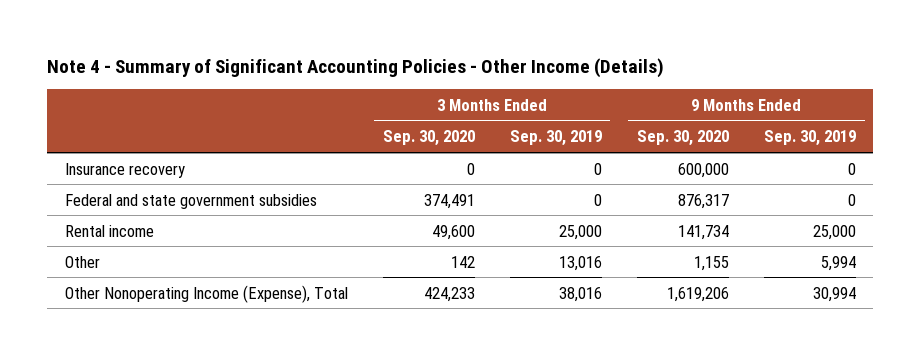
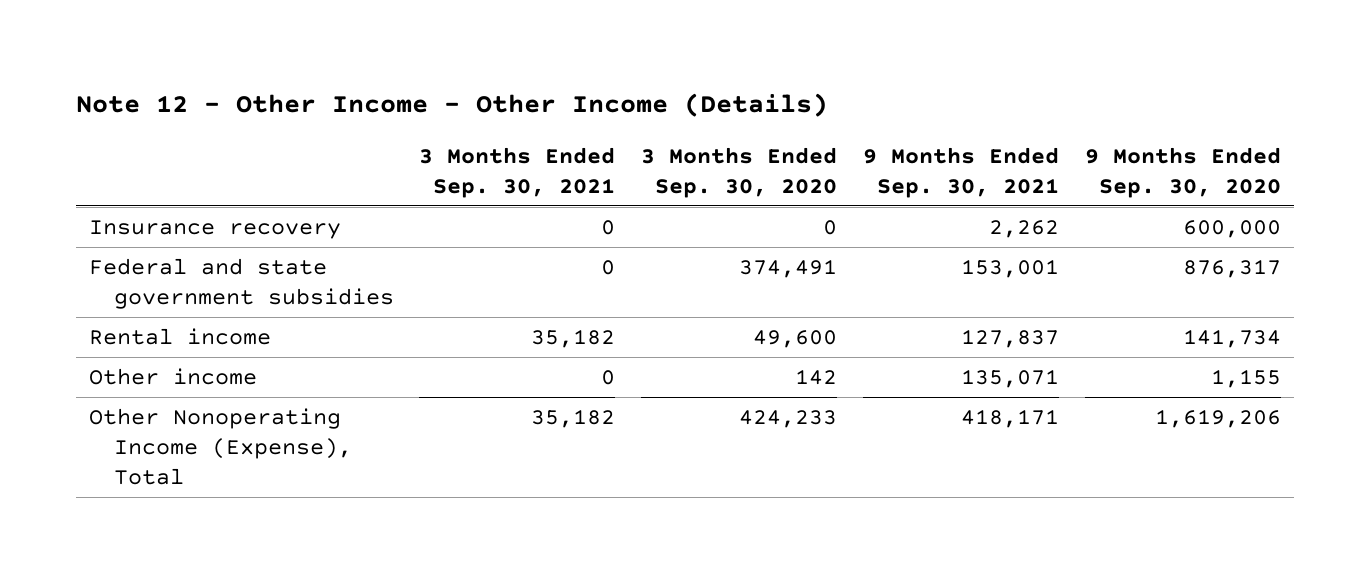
- Note 4 - Summary of Significant Accounting Policies - Other Income (Details)
+ Note 12 - Other Income - Other Income (Details)
- | 3 Months Ended Sep. 30, 2020 | 3 Months Ended Sep. 30, 2019 | 9 Months Ended Sep. 30, 2020 | 9 Months Ended Sep. 30, 2019
+ | 3 Months Ended Sep. 30, 2021 | 3 Months Ended Sep. 30, 2020 | 9 Months Ended Sep. 30, 2021 | 9 Months Ended Sep. 30, 2020
- Other | 142 | 13,016 | 1,155 | 5,994
+ Other income | 0 | 142 | 135,071 | 1,155

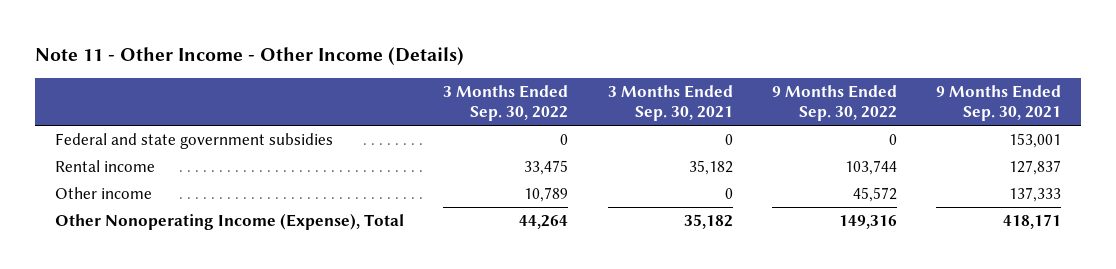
- Note 12 - Other Income - Other Income (Details)
+ Note 11 - Other Income - Other Income (Details)
- | 3 Months Ended Sep. 30, 2021 | 3 Months Ended Sep. 30, 2020 | 9 Months Ended Sep. 30, 2021 | 9 Months Ended Sep. 30, 2020
+ | 3 Months Ended Sep. 30, 2022 | 3 Months Ended Sep. 30, 2021 | 9 Months Ended Sep. 30, 2022 | 9 Months Ended Sep. 30, 2021
- Insurance recovery | 0 | 0 | 2,262 | 600,000
- Other income | 0 | 142 | 135,071 | 1,155
+ Other income | 10,789 | 0 | 45,572 | 137,333

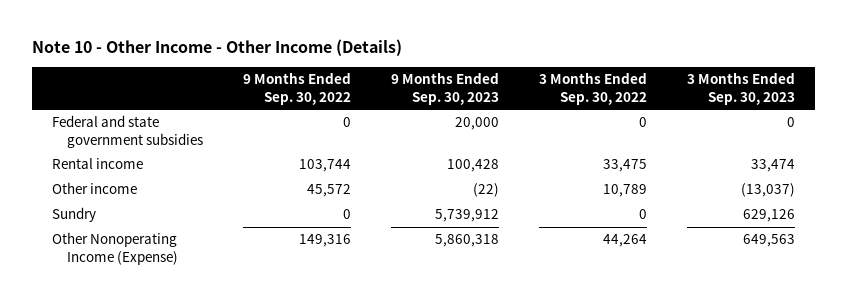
- Note 11 - Other Income - Other Income (Details)
+ Note 10 - Other Income - Other Income (Details)
- | 3 Months Ended Sep. 30, 2022 | 3 Months Ended Sep. 30, 2021 | 9 Months Ended Sep. 30, 2022 | 9 Months Ended Sep. 30, 2021
+ | 9 Months Ended Sep. 30, 2022 | 9 Months Ended Sep. 30, 2023 | 3 Months Ended Sep. 30, 2022 | 3 Months Ended Sep. 30, 2023
- Other Nonoperating Income (Expense), Total | 44,264 | 35,182 | 149,316 | 418,171
+ Sundry | 0 | 5,739,912 | 0 | 629,126
+ Other Nonoperating Income (Expense) | 149,316 | 5,860,318 | 44,264 | 649,563

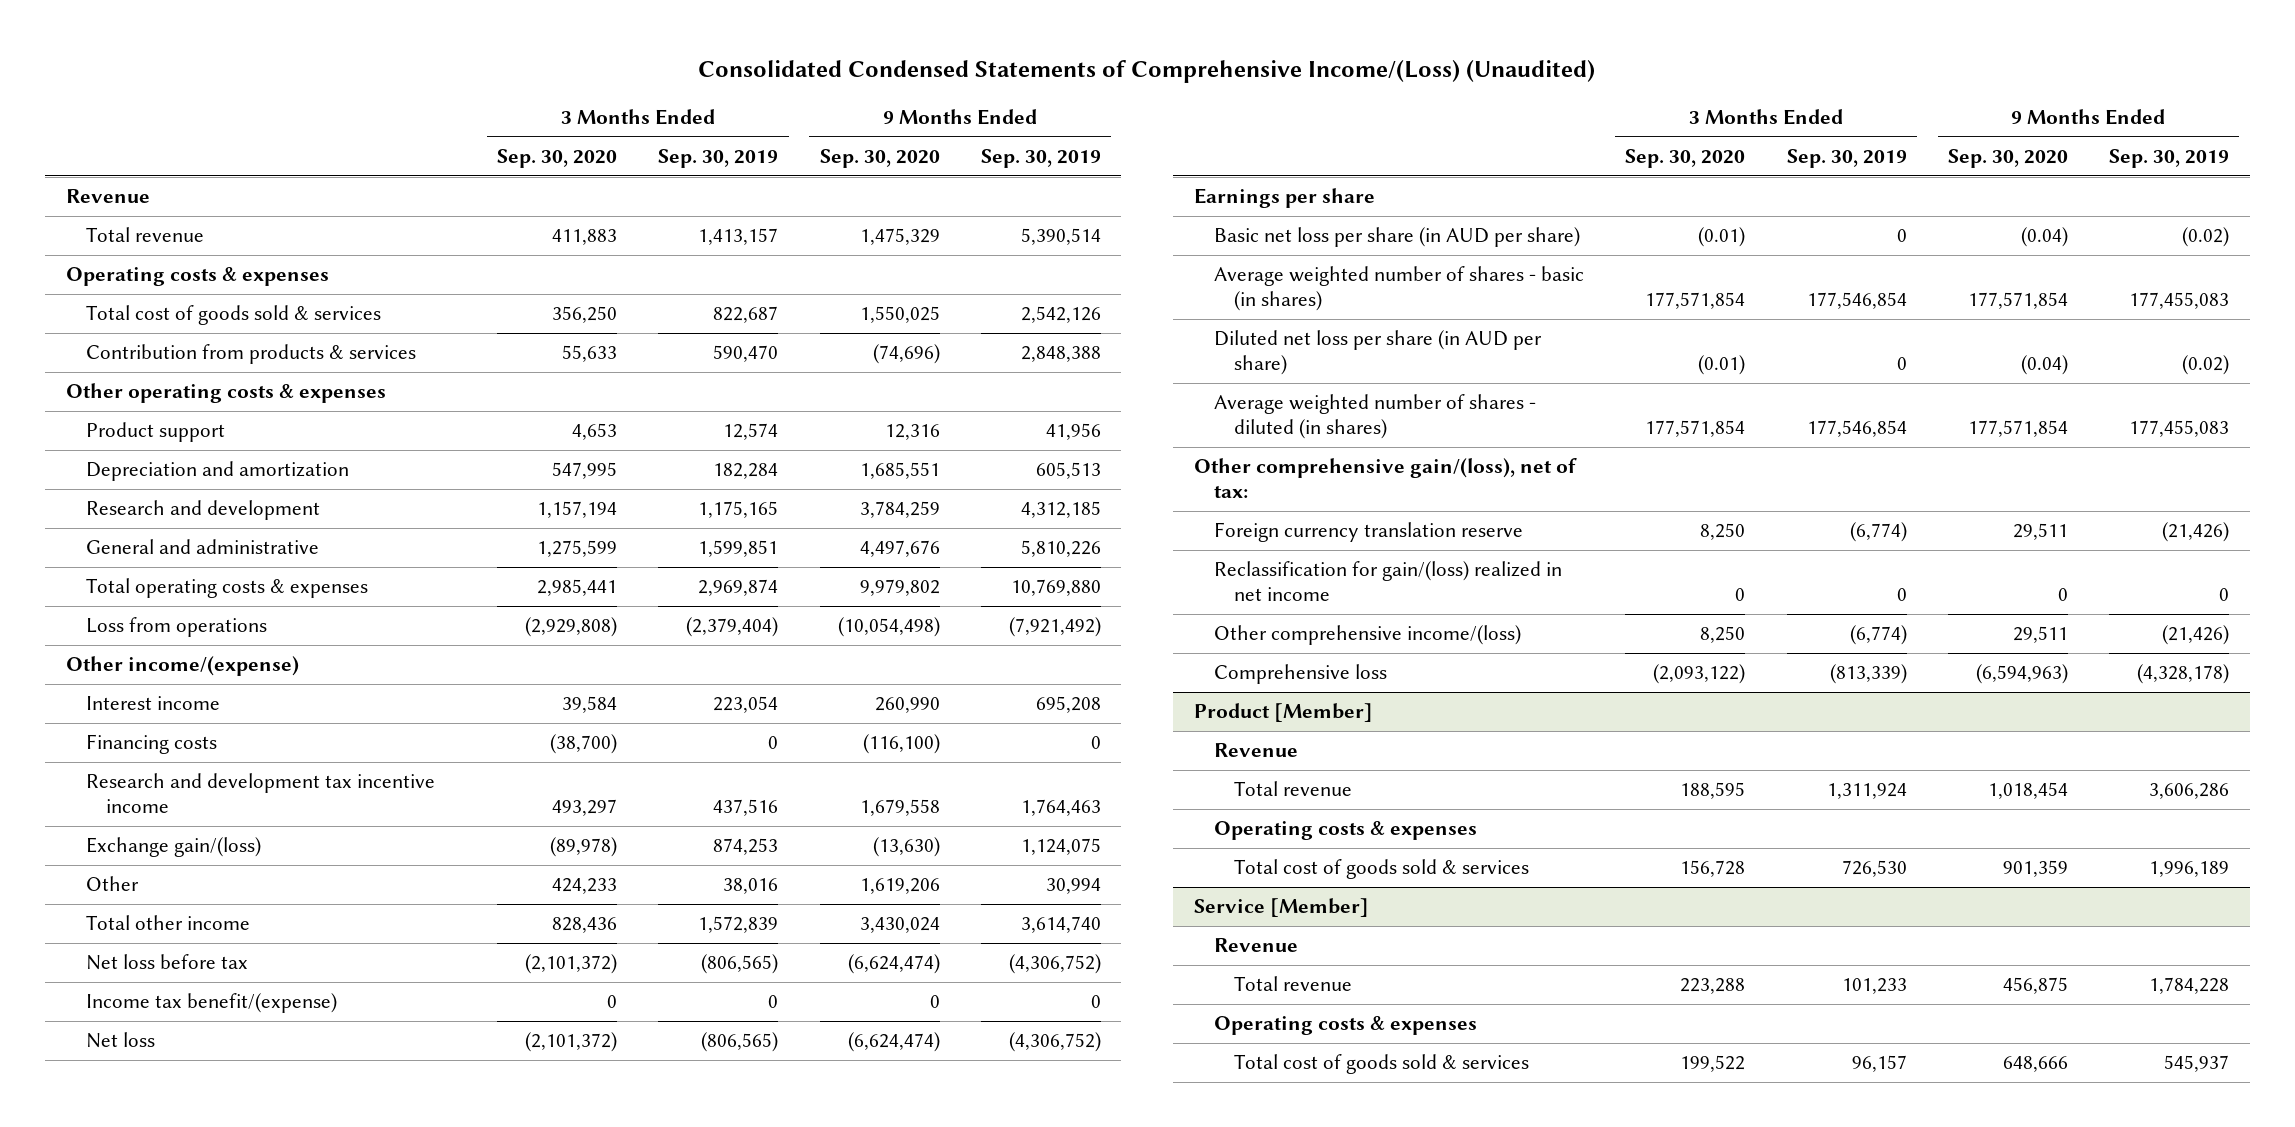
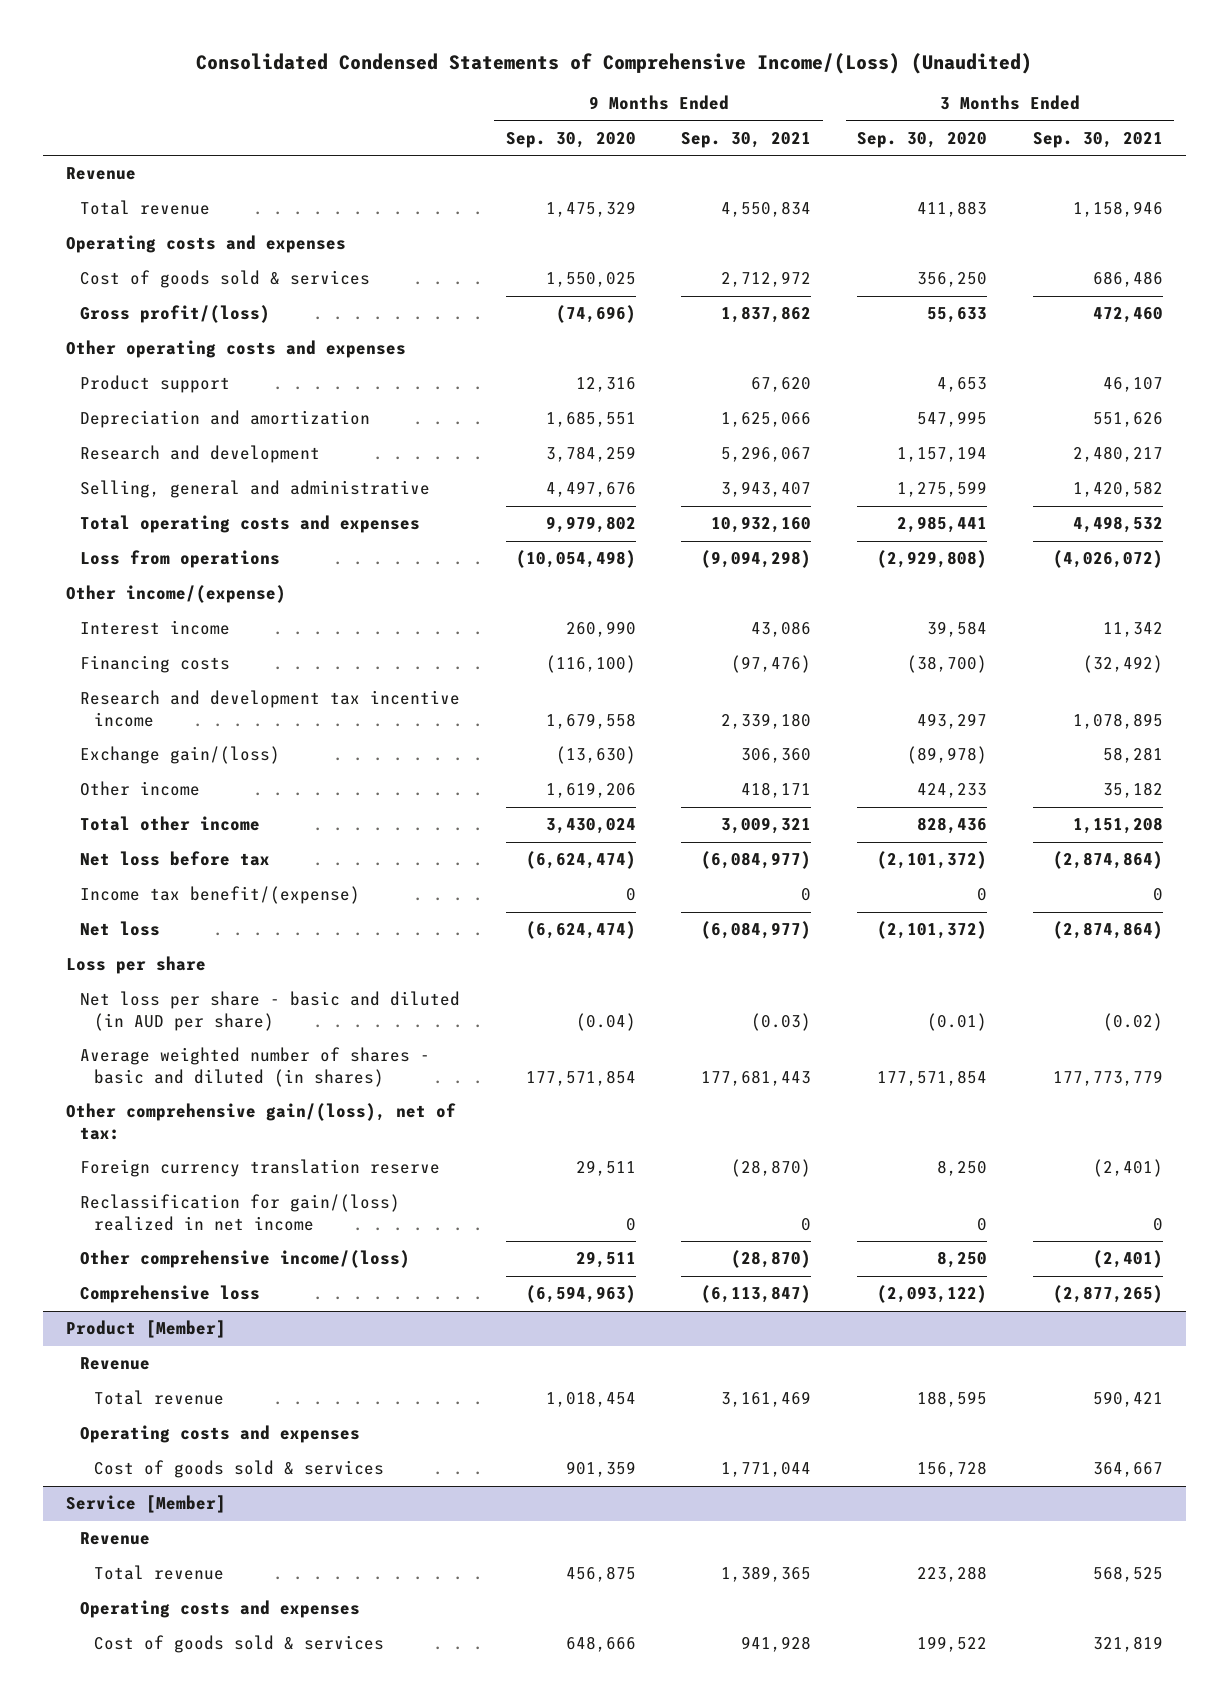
- | 3 Months Ended Sep. 30, 2020 | 3 Months Ended Sep. 30, 2019 | 9 Months Ended Sep. 30, 2020 | 9 Months Ended Sep. 30, 2019
+ | 9 Months Ended Sep. 30, 2020 | 9 Months Ended Sep. 30, 2021 | 3 Months Ended Sep. 30, 2020 | 3 Months Ended Sep. 30, 2021
- Operating costs & expenses
- Total cost of goods sold & services | 356,250 | 822,687 | 1,550,025 | 2,542,126
- Contribution from products & services | 55,633 | 590,470 | (74,696) | 2,848,388
- Other operating costs & expenses
+ Operating costs and expenses
+ Cost of goods sold & services | 1,550,025 | 2,712,972 | 356,250 | 686,486
+ Gross profit/(loss) | (74,696) | 1,837,862 | 55,633 | 472,460
+ Other operating costs and expenses
- General and administrative | 1,275,599 | 1,599,851 | 4,497,676 | 5,810,226
- Total operating costs & expenses | 2,985,441 | 2,969,874 | 9,979,802 | 10,769,880
+ Selling, general and administrative | 4,497,676 | 3,943,407 | 1,275,599 | 1,420,582
+ Total operating costs and expenses | 9,979,802 | 10,932,160 | 2,985,441 | 4,498,532
- Other | 424,233 | 38,016 | 1,619,206 | 30,994
+ Other income | 1,619,206 | 418,171 | 424,233 | 35,182
- Earnings per share
- Basic net loss per share (in AUD per share) | (0.01) | 0 | (0.04) | (0.02)
- Average weighted number of shares - basic (in shares) | 177,571,854 | 177,546,854 | 177,571,854 | 177,455,083
- Diluted net loss per share (in AUD per share) | (0.01) | 0 | (0.04) | (0.02)
- Average weighted number of shares - diluted (in shares) | 177,571,854 | 177,546,854 | 177,571,854 | 177,455,083
+ Loss per share
+ Net loss per share - basic and diluted (in AUD per share) | (0.04) | (0.03) | (0.01) | (0.02)
+ Average weighted number of shares - basic and diluted (in shares) | 177,571,854 | 177,681,443 | 177,571,854 | 177,773,779
@ Product [Member]
- Operating costs & expenses
- Total cost of goods sold & services | 156,728 | 726,530 | 901,359 | 1,996,189
+ Operating costs and expenses
+ Cost of goods sold & services | 901,359 | 1,771,044 | 156,728 | 364,667
@ Service [Member]
- Operating costs & expenses
- Total cost of goods sold & services | 199,522 | 96,157 | 648,666 | 545,937
+ Operating costs and expenses
+ Cost of goods sold & services | 648,666 | 941,928 | 199,522 | 321,819

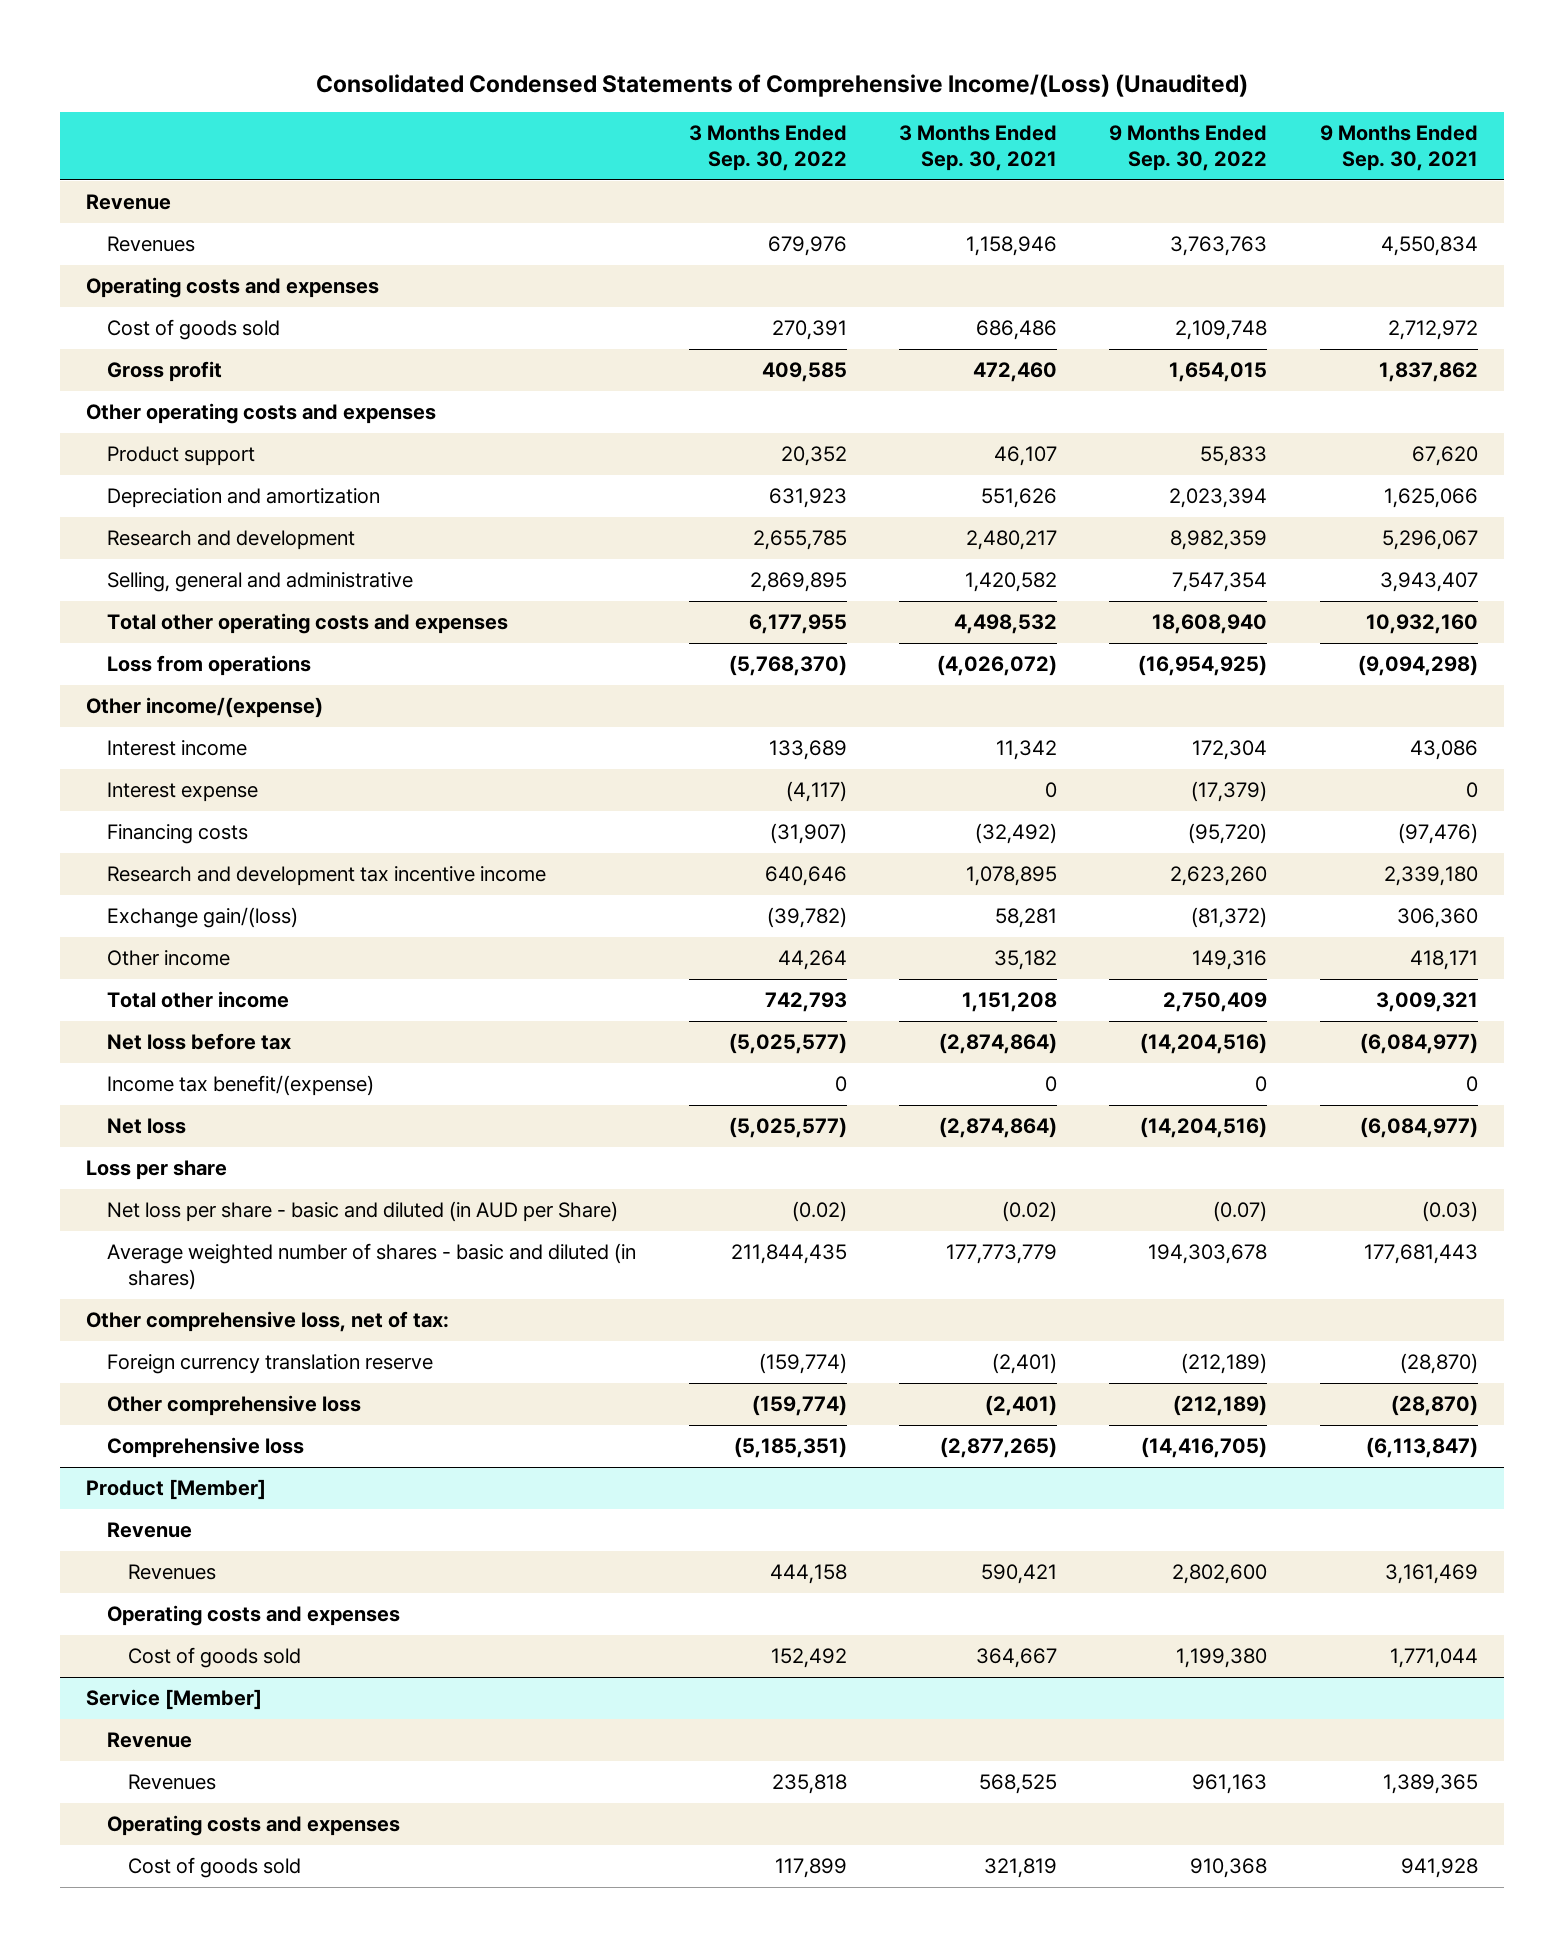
- | 9 Months Ended Sep. 30, 2020 | 9 Months Ended Sep. 30, 2021 | 3 Months Ended Sep. 30, 2020 | 3 Months Ended Sep. 30, 2021
+ | 3 Months Ended Sep. 30, 2022 | 3 Months Ended Sep. 30, 2021 | 9 Months Ended Sep. 30, 2022 | 9 Months Ended Sep. 30, 2021
- Total revenue | 1,475,329 | 4,550,834 | 411,883 | 1,158,946
+ Revenues | 679,976 | 1,158,946 | 3,763,763 | 4,550,834
- Cost of goods sold & services | 1,550,025 | 2,712,972 | 356,250 | 686,486
- Gross profit/(loss) | (74,696) | 1,837,862 | 55,633 | 472,460
+ Cost of goods sold | 270,391 | 686,486 | 2,109,748 | 2,712,972
+ Gross profit | 409,585 | 472,460 | 1,654,015 | 1,837,862
- Total operating costs and expenses | 9,979,802 | 10,932,160 | 2,985,441 | 4,498,532
+ Total other operating costs and expenses | 6,177,955 | 4,498,532 | 18,608,940 | 10,932,160
+ Interest expense | (4,117) | 0 | (17,379) | 0
- Net loss per share - basic and diluted (in AUD per share) | (0.04) | (0.03) | (0.01) | (0.02)
+ Net loss per share - basic and diluted (in AUD per Share) | (0.02) | (0.02) | (0.07) | (0.03)
- Other comprehensive gain/(loss), net of tax:
+ Other comprehensive loss, net of tax:
- Reclassification for gain/(loss) realized in net income | 0 | 0 | 0 | 0
- Other comprehensive income/(loss) | 29,511 | (28,870) | 8,250 | (2,401)
+ Other comprehensive loss | (159,774) | (2,401) | (212,189) | (28,870)
@ Product [Member]
- Total revenue | 1,018,454 | 3,161,469 | 188,595 | 590,421
+ Revenues | 444,158 | 590,421 | 2,802,600 | 3,161,469
- Cost of goods sold & services | 901,359 | 1,771,044 | 156,728 | 364,667
+ Cost of goods sold | 152,492 | 364,667 | 1,199,380 | 1,771,044
@ Service [Member]
- Total revenue | 456,875 | 1,389,365 | 223,288 | 568,525
+ Revenues | 235,818 | 568,525 | 961,163 | 1,389,365
- Cost of goods sold & services | 648,666 | 941,928 | 199,522 | 321,819
+ Cost of goods sold | 117,899 | 321,819 | 910,368 | 941,928

